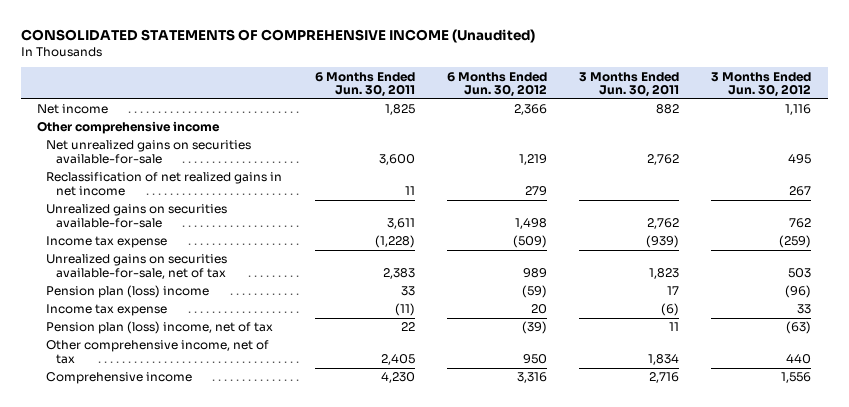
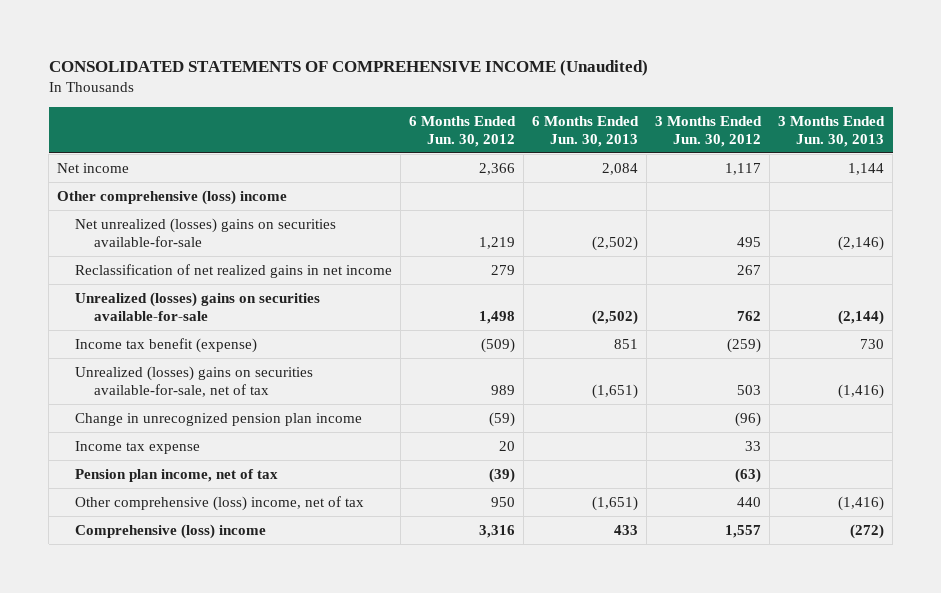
- | 6 Months Ended Jun. 30, 2011 | 6 Months Ended Jun. 30, 2012 | 3 Months Ended Jun. 30, 2011 | 3 Months Ended Jun. 30, 2012
+ | 6 Months Ended Jun. 30, 2012 | 6 Months Ended Jun. 30, 2013 | 3 Months Ended Jun. 30, 2012 | 3 Months Ended Jun. 30, 2013
- Net income | 1,825 | 2,366 | 882 | 1,116
- Other comprehensive income
- Net unrealized gains on securities available-for-sale | 3,600 | 1,219 | 2,762 | 495
+ Net income | 2,366 | 2,084 | 1,117 | 1,144
+ Other comprehensive (loss) income
+ Net unrealized (losses) gains on securities available-for-sale | 1,219 | (2,502) | 495 | (2,146)
- Unrealized gains on securities available-for-sale | 3,611 | 1,498 | 2,762 | 762
- Income tax expense | (1,228) | (509) | (939) | (259)
- Unrealized gains on securities available-for-sale, net of tax | 2,383 | 989 | 1,823 | 503
- Pension plan (loss) income | 33 | (59) | 17 | (96)
+ Unrealized (losses) gains on securities available-for-sale | 1,498 | (2,502) | 762 | (2,144)
+ Income tax benefit (expense) | (509) | 851 | (259) | 730
+ Unrealized (losses) gains on securities available-for-sale, net of tax | 989 | (1,651) | 503 | (1,416)
+ Change in unrecognized pension plan income | (59) | | (96) |
- Pension plan (loss) income, net of tax | 22 | (39) | 11 | (63)
- Other comprehensive income, net of tax | 2,405 | 950 | 1,834 | 440
- Comprehensive income | 4,230 | 3,316 | 2,716 | 1,556
+ Pension plan income, net of tax | (39) | | (63) |
+ Other comprehensive (loss) income, net of tax | 950 | (1,651) | 440 | (1,416)
+ Comprehensive (loss) income | 3,316 | 433 | 1,557 | (272)

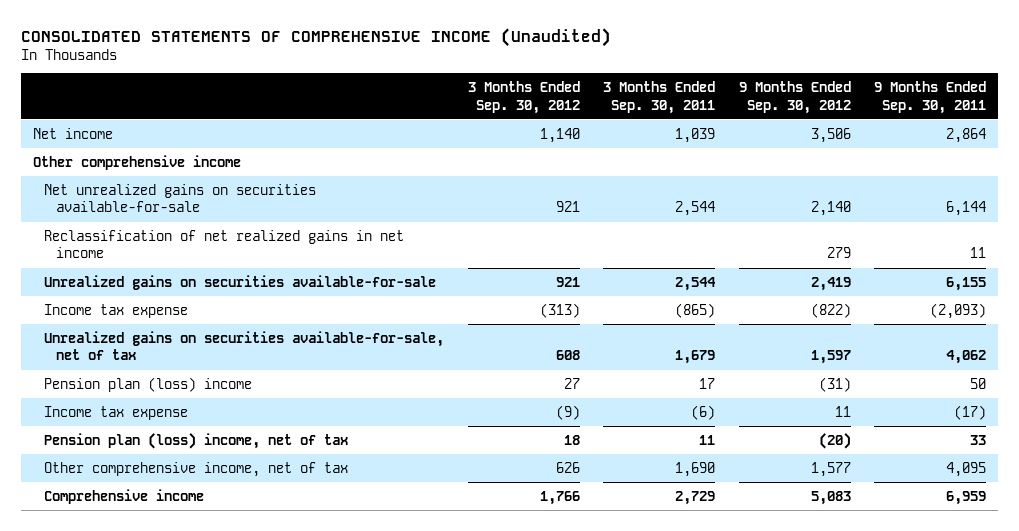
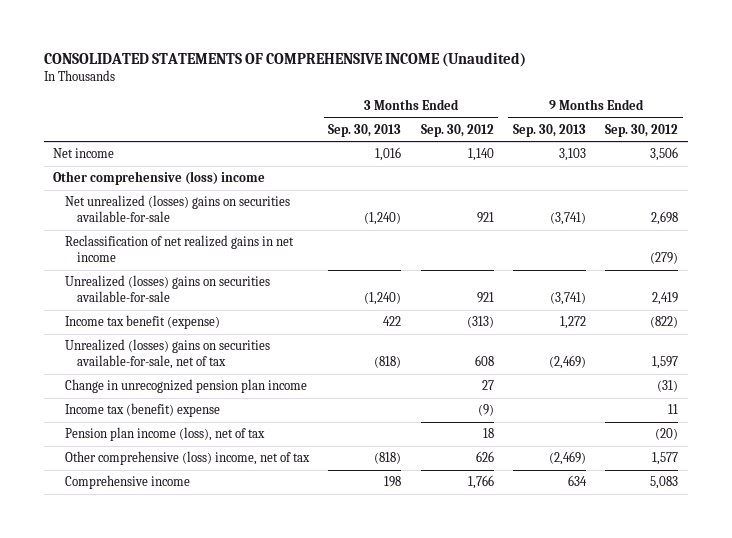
- | 3 Months Ended Sep. 30, 2012 | 3 Months Ended Sep. 30, 2011 | 9 Months Ended Sep. 30, 2012 | 9 Months Ended Sep. 30, 2011
+ | 3 Months Ended Sep. 30, 2013 | 3 Months Ended Sep. 30, 2012 | 9 Months Ended Sep. 30, 2013 | 9 Months Ended Sep. 30, 2012
- Other comprehensive income
- Net unrealized gains on securities available-for-sale | 921 | 2,544 | 2,140 | 6,144
- Reclassification of net realized gains in net income | | | 279 | 11
- Unrealized gains on securities available-for-sale | 921 | 2,544 | 2,419 | 6,155
- Income tax expense | (313) | (865) | (822) | (2,093)
- Unrealized gains on securities available-for-sale, net of tax | 608 | 1,679 | 1,597 | 4,062
- Pension plan (loss) income | 27 | 17 | (31) | 50
- Income tax expense | (9) | (6) | 11 | (17)
- Pension plan (loss) income, net of tax | 18 | 11 | (20) | 33
- Other comprehensive income, net of tax | 626 | 1,690 | 1,577 | 4,095
+ Other comprehensive (loss) income
+ Net unrealized (losses) gains on securities available-for-sale | (1,240) | 921 | (3,741) | 2,698
+ Reclassification of net realized gains in net income | | | | (279)
+ Unrealized (losses) gains on securities available-for-sale | (1,240) | 921 | (3,741) | 2,419
+ Income tax benefit (expense) | 422 | (313) | 1,272 | (822)
+ Unrealized (losses) gains on securities available-for-sale, net of tax | (818) | 608 | (2,469) | 1,597
+ Change in unrecognized pension plan income | | 27 | | (31)
+ Income tax (benefit) expense | | (9) | | 11
+ Pension plan income (loss), net of tax | | 18 | | (20)
+ Other comprehensive (loss) income, net of tax | (818) | 626 | (2,469) | 1,577

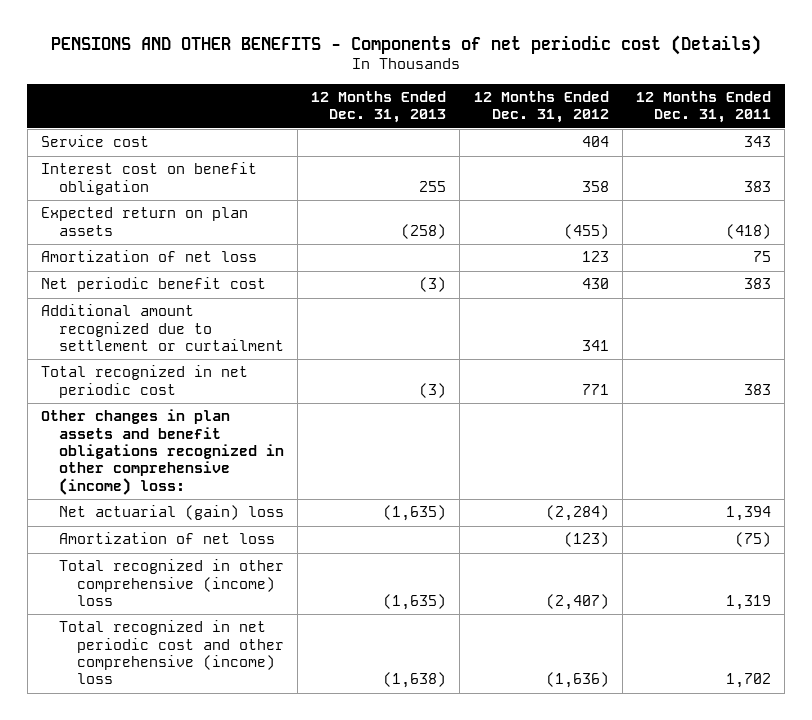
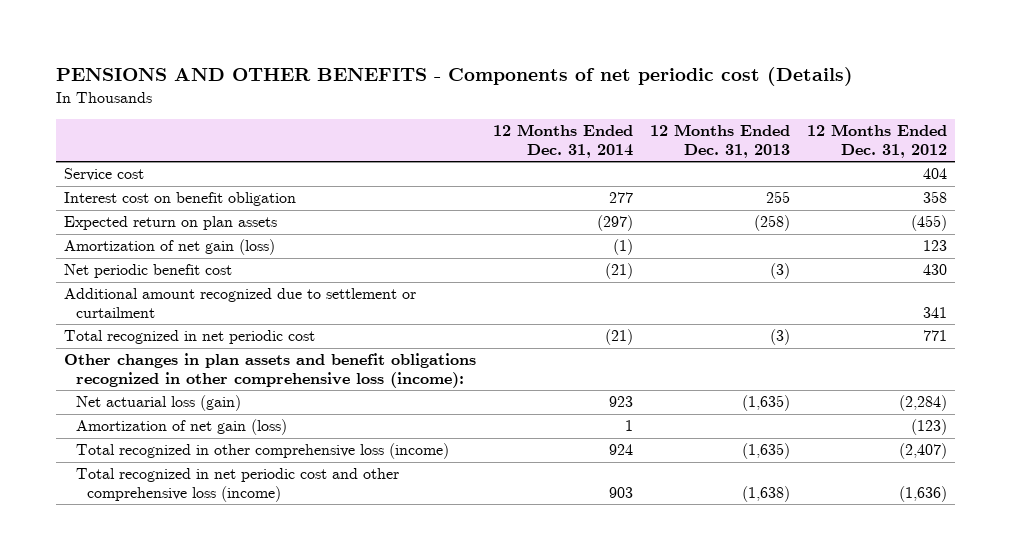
- | 12 Months Ended Dec. 31, 2013 | 12 Months Ended Dec. 31, 2012 | 12 Months Ended Dec. 31, 2011
+ | 12 Months Ended Dec. 31, 2014 | 12 Months Ended Dec. 31, 2013 | 12 Months Ended Dec. 31, 2012
- Amortization of net loss | | 123 | 75
+ Amortization of net gain (loss) | (1) | | 123
- Other changes in plan assets and benefit obligations recognized in other comprehensive (income) loss:
- Net actuarial (gain) loss | (1,635) | (2,284) | 1,394
- Amortization of net loss | | (123) | (75)
- Total recognized in other comprehensive (income) loss | (1,635) | (2,407) | 1,319
- Total recognized in net periodic cost and other comprehensive (income) loss | (1,638) | (1,636) | 1,702
+ Other changes in plan assets and benefit obligations recognized in other comprehensive loss (income):
+ Net actuarial loss (gain) | 923 | (1,635) | (2,284)
+ Amortization of net gain (loss) | 1 | | (123)
+ Total recognized in other comprehensive loss (income) | 924 | (1,635) | (2,407)
+ Total recognized in net periodic cost and other comprehensive loss (income) | 903 | (1,638) | (1,636)

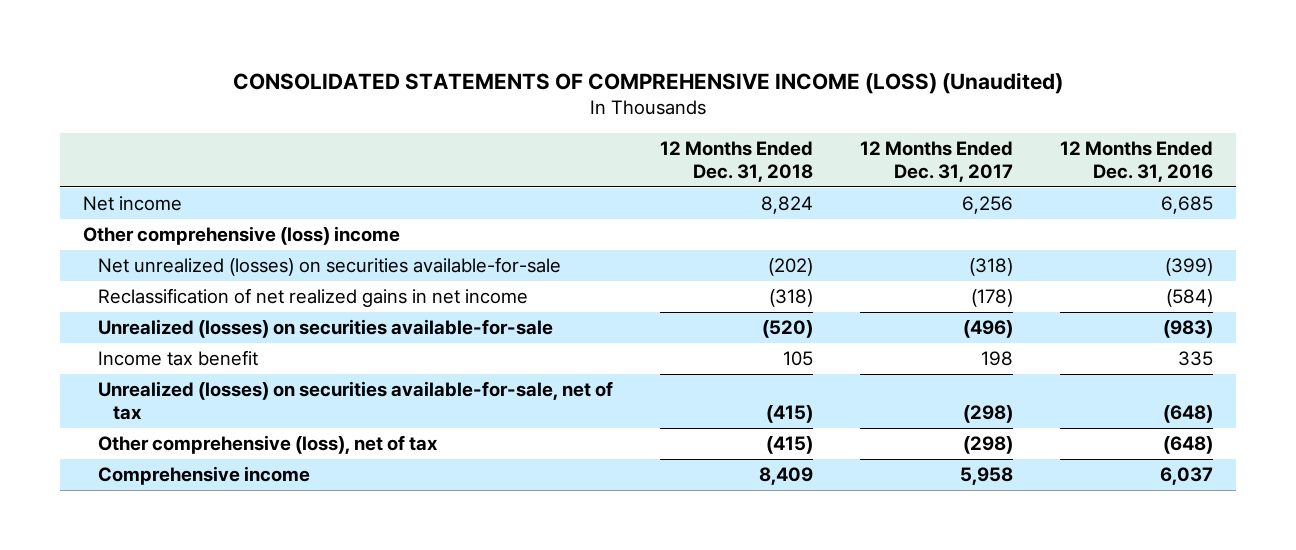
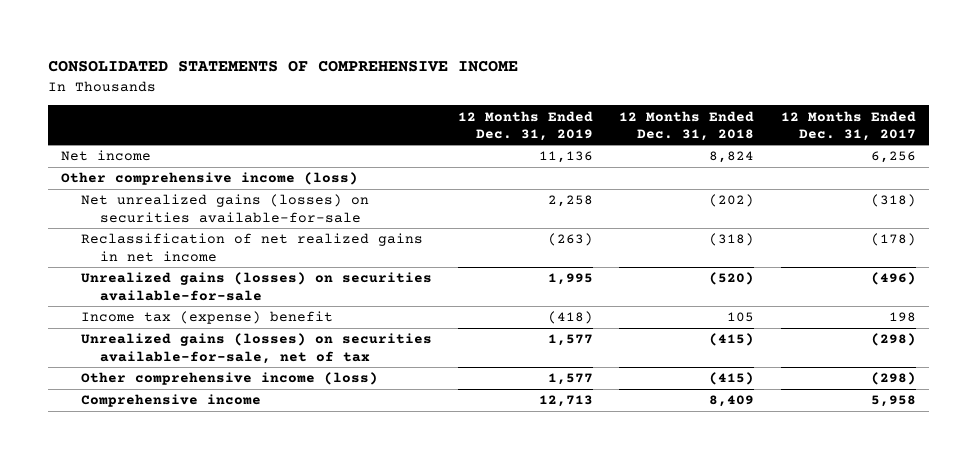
- CONSOLIDATED STATEMENTS OF COMPREHENSIVE INCOME (LOSS) (Unaudited)
+ CONSOLIDATED STATEMENTS OF COMPREHENSIVE INCOME
- | 12 Months Ended Dec. 31, 2018 | 12 Months Ended Dec. 31, 2017 | 12 Months Ended Dec. 31, 2016
+ | 12 Months Ended Dec. 31, 2019 | 12 Months Ended Dec. 31, 2018 | 12 Months Ended Dec. 31, 2017
- Other comprehensive (loss) income
- Net unrealized (losses) on securities available-for-sale | (202) | (318) | (399)
+ Other comprehensive income (loss)
+ Net unrealized gains (losses) on securities available-for-sale | 2,258 | (202) | (318)
- Unrealized (losses) on securities available-for-sale | (520) | (496) | (983)
- Income tax benefit | 105 | 198 | 335
- Unrealized (losses) on securities available-for-sale, net of tax | (415) | (298) | (648)
- Other comprehensive (loss), net of tax | (415) | (298) | (648)
+ Unrealized gains (losses) on securities available-for-sale | 1,995 | (520) | (496)
+ Income tax (expense) benefit | (418) | 105 | 198
+ Unrealized gains (losses) on securities available-for-sale, net of tax | 1,577 | (415) | (298)
+ Other comprehensive income (loss) | 1,577 | (415) | (298)

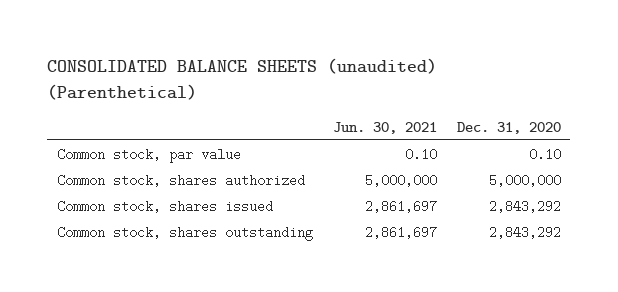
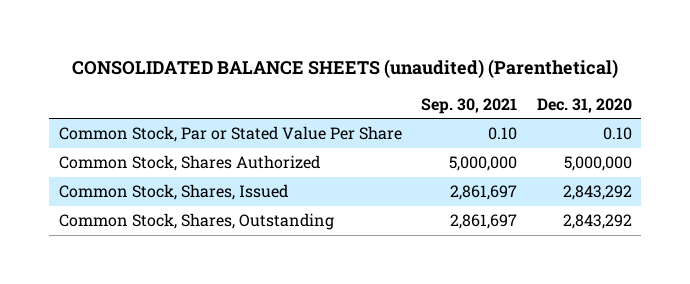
- | Jun. 30, 2021 | Dec. 31, 2020
+ | Sep. 30, 2021 | Dec. 31, 2020
- Common stock, par value | 0.10 | 0.10
- Common stock, shares authorized | 5,000,000 | 5,000,000
- Common stock, shares issued | 2,861,697 | 2,843,292
- Common stock, shares outstanding | 2,861,697 | 2,843,292
+ Common Stock, Par or Stated Value Per Share | 0.10 | 0.10
+ Common Stock, Shares Authorized | 5,000,000 | 5,000,000
+ Common Stock, Shares, Issued | 2,861,697 | 2,843,292
+ Common Stock, Shares, Outstanding | 2,861,697 | 2,843,292

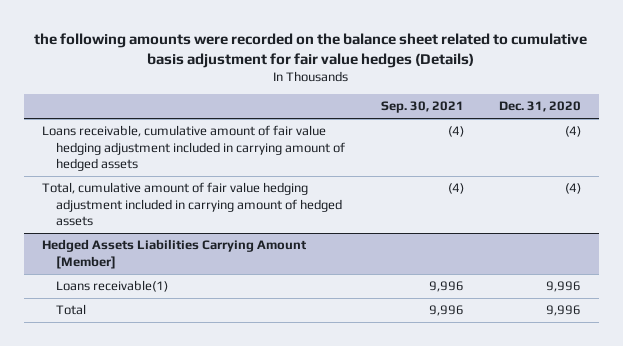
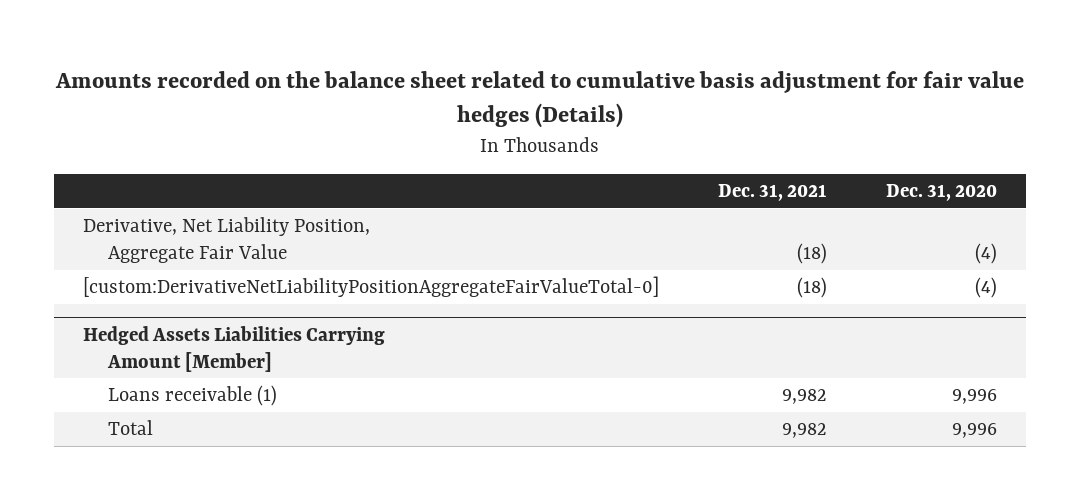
- the following amounts were recorded on the balance sheet related to cumulative basis adjustment for fair value hedges (Details)
+ Amounts recorded on the balance sheet related to cumulative basis adjustment for fair value hedges (Details)
- | Sep. 30, 2021 | Dec. 31, 2020
+ | Dec. 31, 2021 | Dec. 31, 2020
- Loans receivable, cumulative amount of fair value hedging adjustment included in carrying amount of hedged assets | (4) | (4)
- Total, cumulative amount of fair value hedging adjustment included in carrying amount of hedged assets | (4) | (4)
+ Derivative, Net Liability Position, Aggregate Fair Value | (18) | (4)
+ [custom:DerivativeNetLiabilityPositionAggregateFairValueTotal-0] | (18) | (4)
@ Hedged Assets Liabilities Carrying Amount [Member]
- Loans receivable(1) | 9,996 | 9,996
+ Loans receivable (1) | 9,982 | 9,996

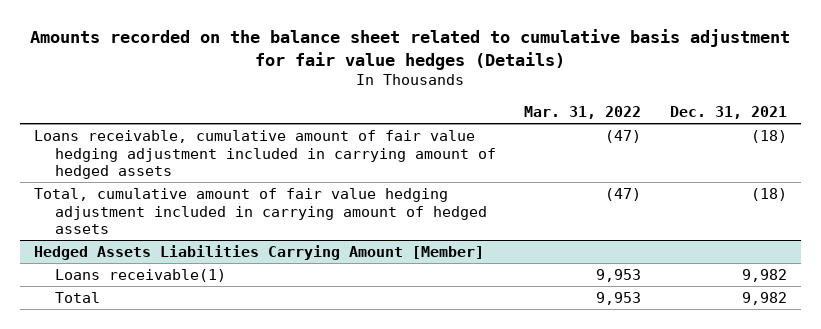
- | Dec. 31, 2021 | Dec. 31, 2020
+ | Mar. 31, 2022 | Dec. 31, 2021
- Derivative, Net Liability Position, Aggregate Fair Value | (18) | (4)
- [custom:DerivativeNetLiabilityPositionAggregateFairValueTotal-0] | (18) | (4)
+ Loans receivable, cumulative amount of fair value hedging adjustment included in carrying amount of hedged assets | (47) | (18)
+ Total, cumulative amount of fair value hedging adjustment included in carrying amount of hedged assets | (47) | (18)
@ Hedged Assets Liabilities Carrying Amount [Member]
- Loans receivable (1) | 9,982 | 9,996
+ Loans receivable(1) | 9,953 | 9,982

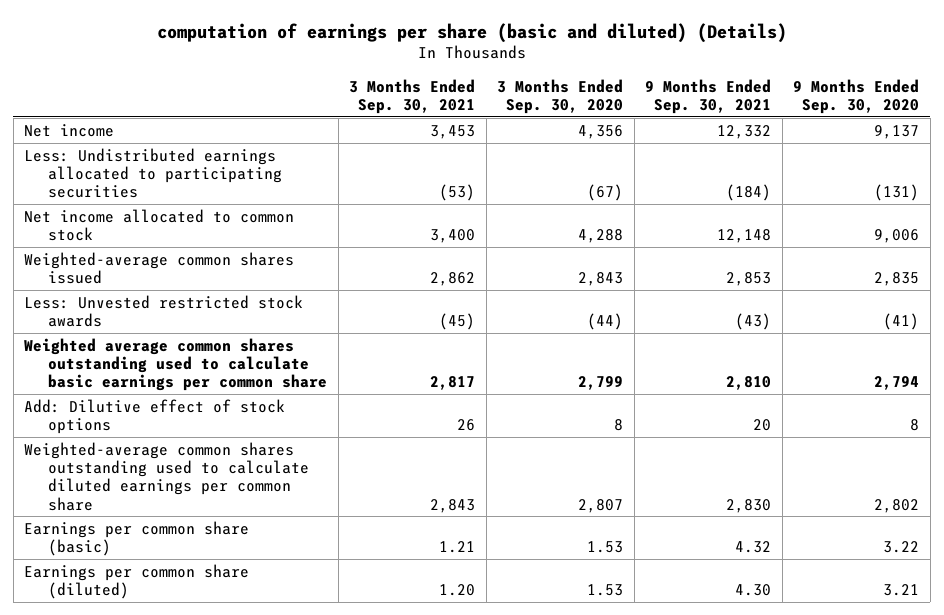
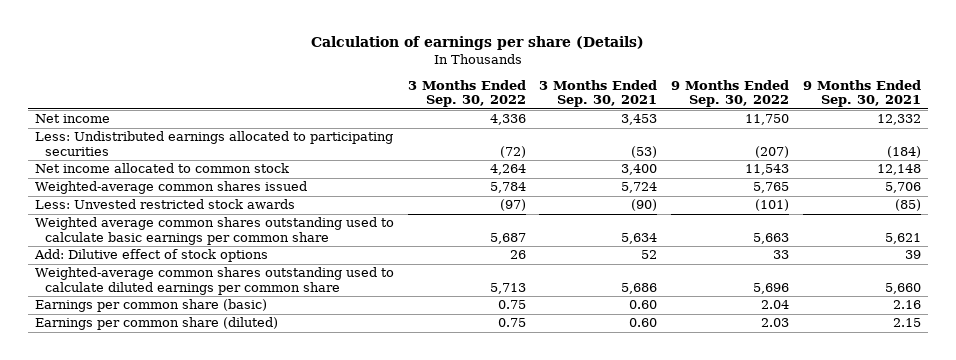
- computation of earnings per share (basic and diluted) (Details)
+ Calculation of earnings per share (Details)
- | 3 Months Ended Sep. 30, 2021 | 3 Months Ended Sep. 30, 2020 | 9 Months Ended Sep. 30, 2021 | 9 Months Ended Sep. 30, 2020
+ | 3 Months Ended Sep. 30, 2022 | 3 Months Ended Sep. 30, 2021 | 9 Months Ended Sep. 30, 2022 | 9 Months Ended Sep. 30, 2021
- Weighted-average common shares issued | 2,862 | 2,843 | 2,853 | 2,835
- Less: Unvested restricted stock awards | (45) | (44) | (43) | (41)
- Weighted average common shares outstanding used to calculate basic earnings per common share | 2,817 | 2,799 | 2,810 | 2,794
- Add: Dilutive effect of stock options | 26 | 8 | 20 | 8
- Weighted-average common shares outstanding used to calculate diluted earnings per common share | 2,843 | 2,807 | 2,830 | 2,802
- Earnings per common share (basic) | 1.21 | 1.53 | 4.32 | 3.22
- Earnings per common share (diluted) | 1.20 | 1.53 | 4.30 | 3.21
+ Weighted-average common shares issued | 5,784 | 5,724 | 5,765 | 5,706
+ Less: Unvested restricted stock awards | (97) | (90) | (101) | (85)
+ Weighted average common shares outstanding used to calculate basic earnings per common share | 5,687 | 5,634 | 5,663 | 5,621
+ Add: Dilutive effect of stock options | 26 | 52 | 33 | 39
+ Weighted-average common shares outstanding used to calculate diluted earnings per common share | 5,713 | 5,686 | 5,696 | 5,660
+ Earnings per common share (basic) | 0.75 | 0.60 | 2.04 | 2.16
+ Earnings per common share (diluted) | 0.75 | 0.60 | 2.03 | 2.15

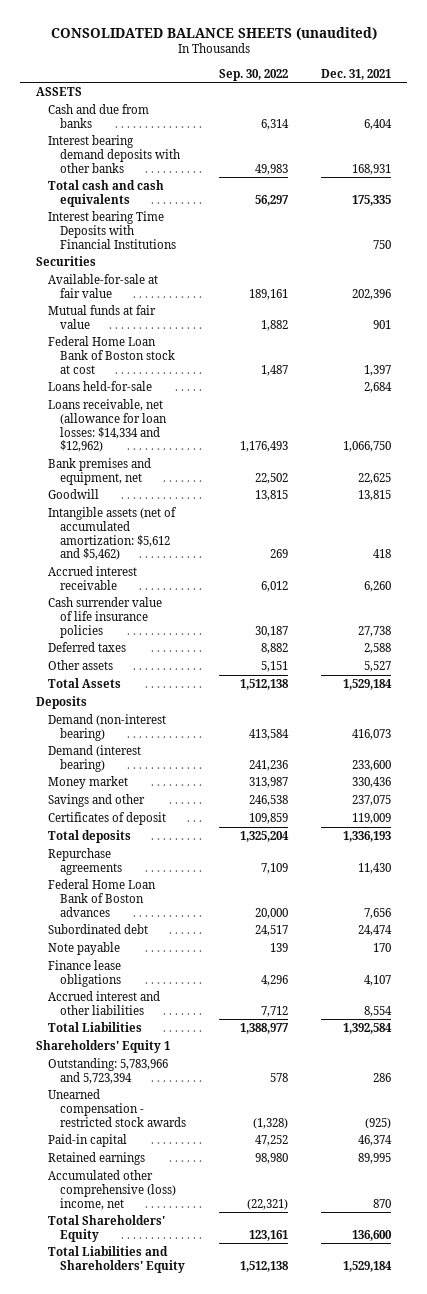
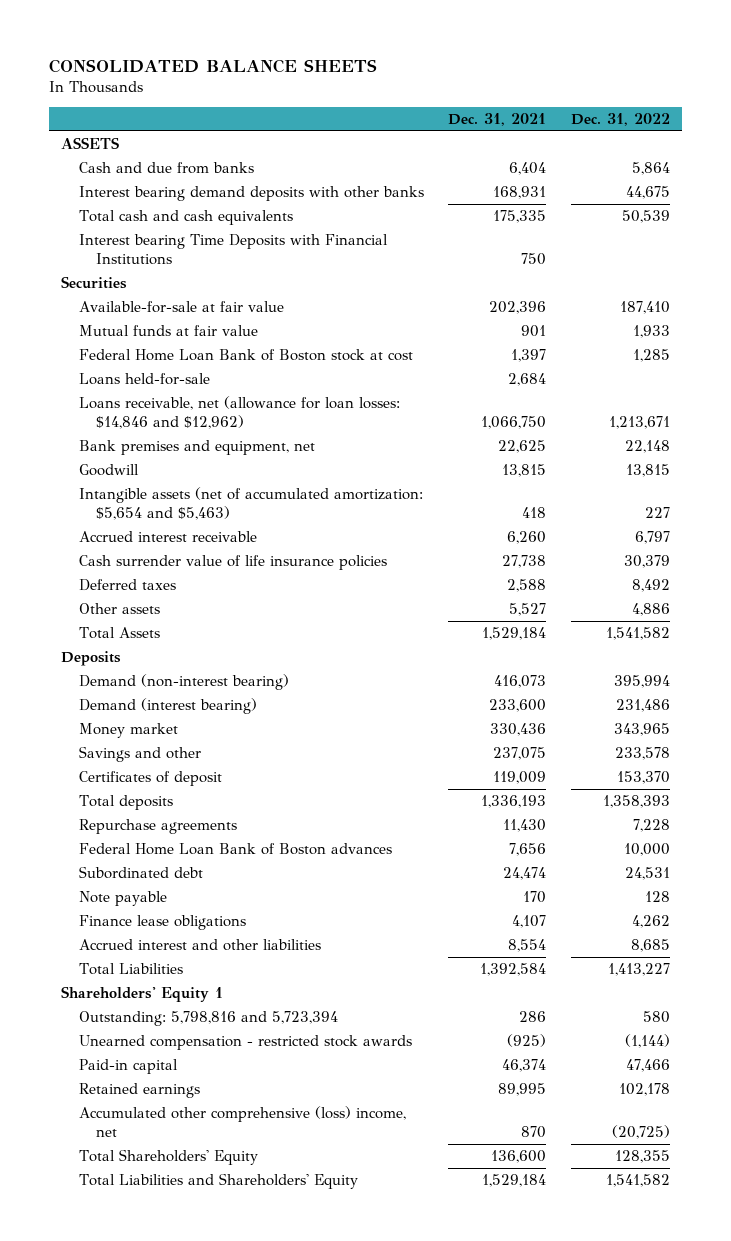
- CONSOLIDATED BALANCE SHEETS (unaudited)
+ CONSOLIDATED BALANCE SHEETS
- | Sep. 30, 2022 | Dec. 31, 2021
+ | Dec. 31, 2021 | Dec. 31, 2022
- Loans receivable, net (allowance for loan losses: $14,334 and $12,962) | 1,176,493 | 1,066,750
+ Loans receivable, net (allowance for loan losses: $14,846 and $12,962) | 1,066,750 | 1,213,671
- Intangible assets (net of accumulated amortization: $5,612 and $5,462) | 269 | 418
+ Intangible assets (net of accumulated amortization: $5,654 and $5,463) | 418 | 227
- Outstanding: 5,783,966 and 5,723,394 | 578 | 286
+ Outstanding: 5,798,816 and 5,723,394 | 286 | 580

